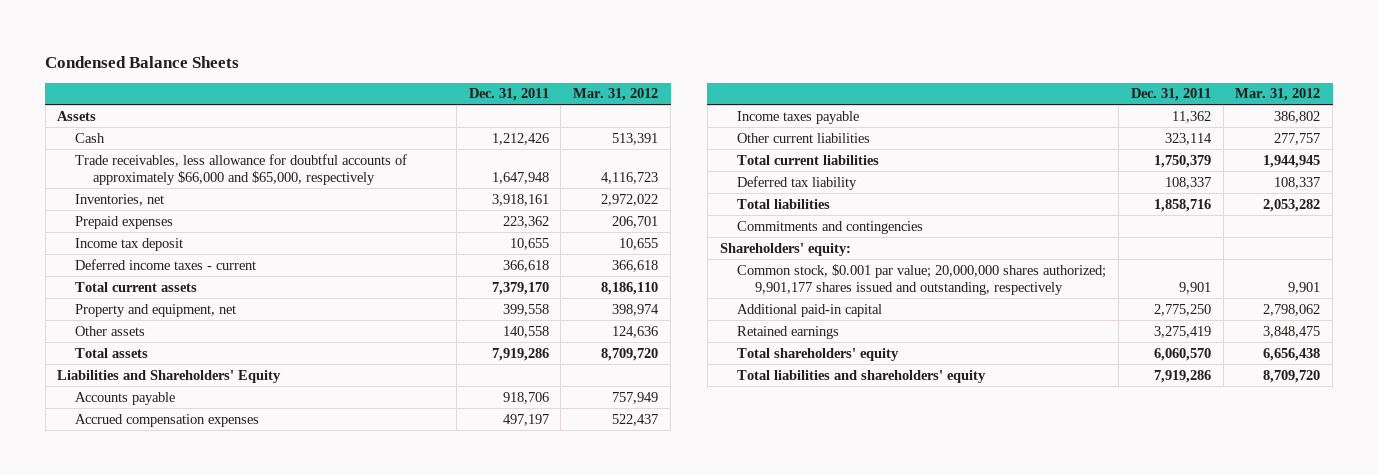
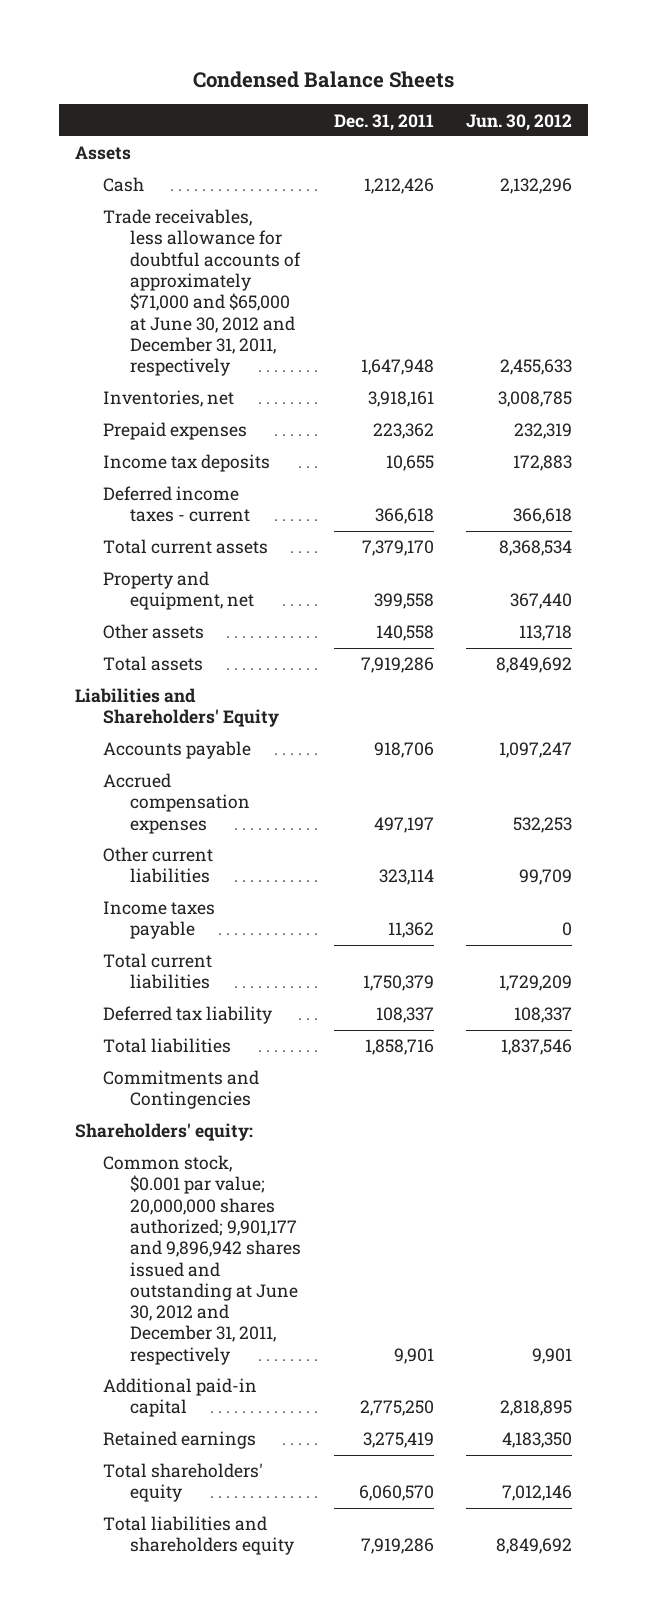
- | Dec. 31, 2011 | Mar. 31, 2012
+ | Dec. 31, 2011 | Jun. 30, 2012
- Trade receivables, less allowance for doubtful accounts of approximately $66,000 and $65,000, respectively | 1,647,948 | 4,116,723
+ Trade receivables, less allowance for doubtful accounts of approximately $71,000 and $65,000 at June 30, 2012 and December 31, 2011, respectively | 1,647,948 | 2,455,633
- Income tax deposit | 10,655 | 10,655
+ Income tax deposits | 10,655 | 172,883
moved down: Income taxes payable | 11,362 | 0
- Commitments and contingencies
+ Commitments and Contingencies
- Common stock, $0.001 par value; 20,000,000 shares authorized; 9,901,177 shares issued and outstanding, respectively | 9,901 | 9,901
+ Common stock, $0.001 par value; 20,000,000 shares authorized; 9,901,177 and 9,896,942 shares issued and outstanding at June 30, 2012 and December 31, 2011, respectively | 9,901 | 9,901
- Total liabilities and shareholders' equity | 7,919,286 | 8,709,720
+ Total liabilities and shareholders equity | 7,919,286 | 8,849,692

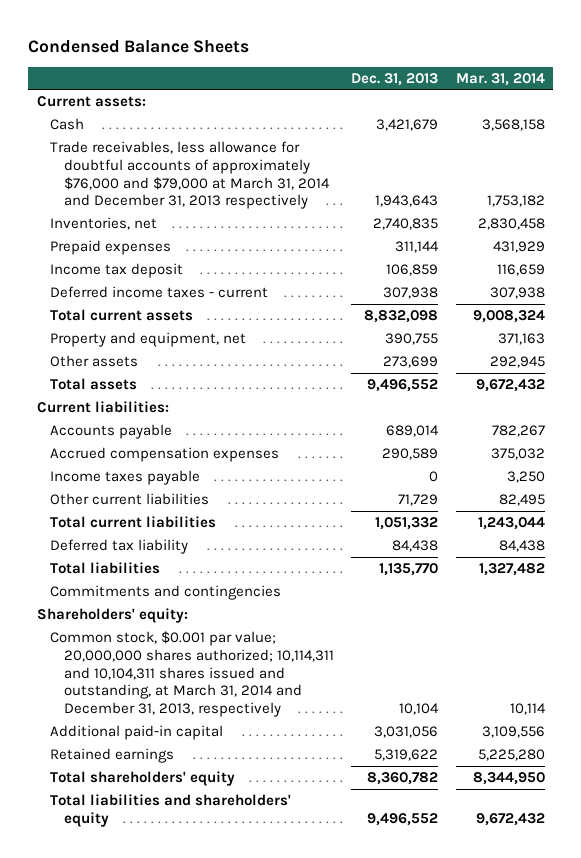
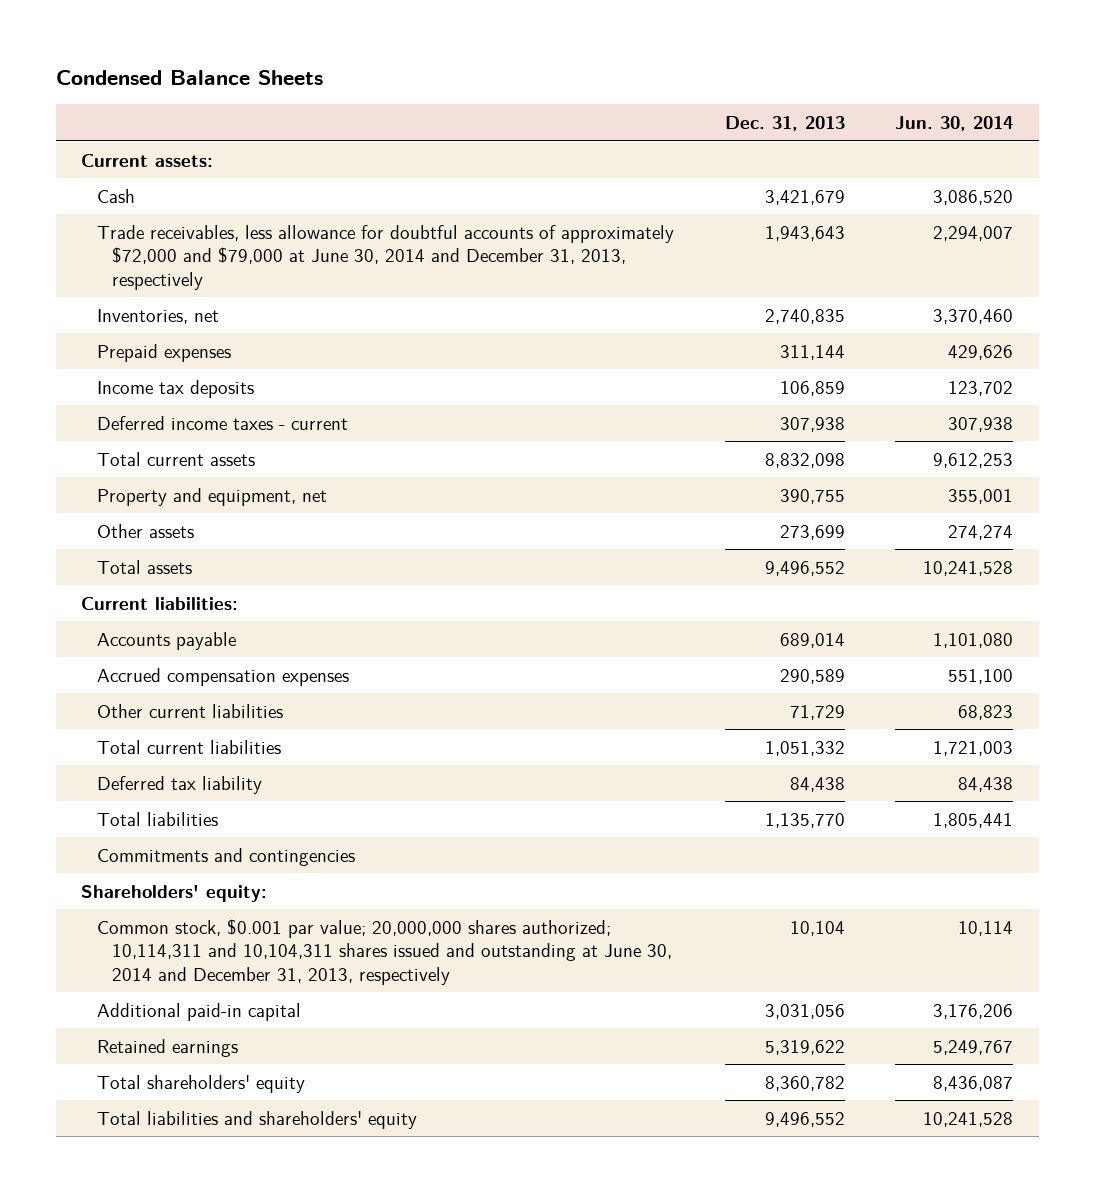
- | Dec. 31, 2013 | Mar. 31, 2014
+ | Dec. 31, 2013 | Jun. 30, 2014
- Trade receivables, less allowance for doubtful accounts of approximately $76,000 and $79,000 at March 31, 2014 and December 31, 2013 respectively | 1,943,643 | 1,753,182
+ Trade receivables, less allowance for doubtful accounts of approximately $72,000 and $79,000 at June 30, 2014 and December 31, 2013, respectively | 1,943,643 | 2,294,007
- Income tax deposit | 106,859 | 116,659
+ Income tax deposits | 106,859 | 123,702
- Income taxes payable | 0 | 3,250
- Common stock, $0.001 par value; 20,000,000 shares authorized; 10,114,311 and 10,104,311 shares issued and outstanding, at March 31, 2014 and December 31, 2013, respectively | 10,104 | 10,114
+ Common stock, $0.001 par value; 20,000,000 shares authorized; 10,114,311 and 10,104,311 shares issued and outstanding at June 30, 2014 and December 31, 2013, respectively | 10,104 | 10,114

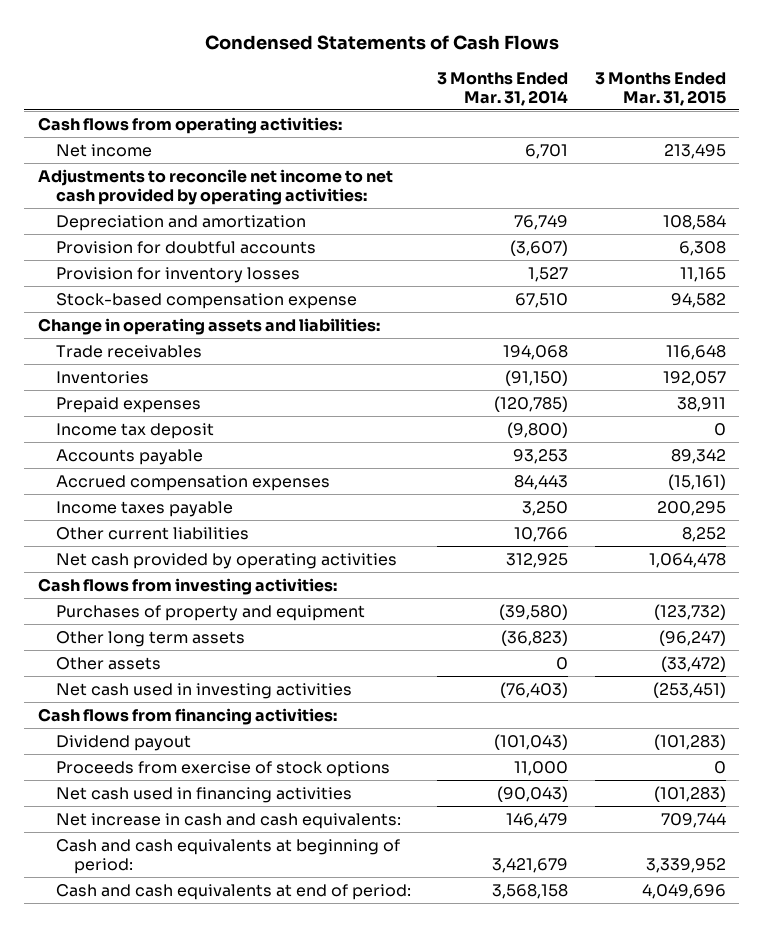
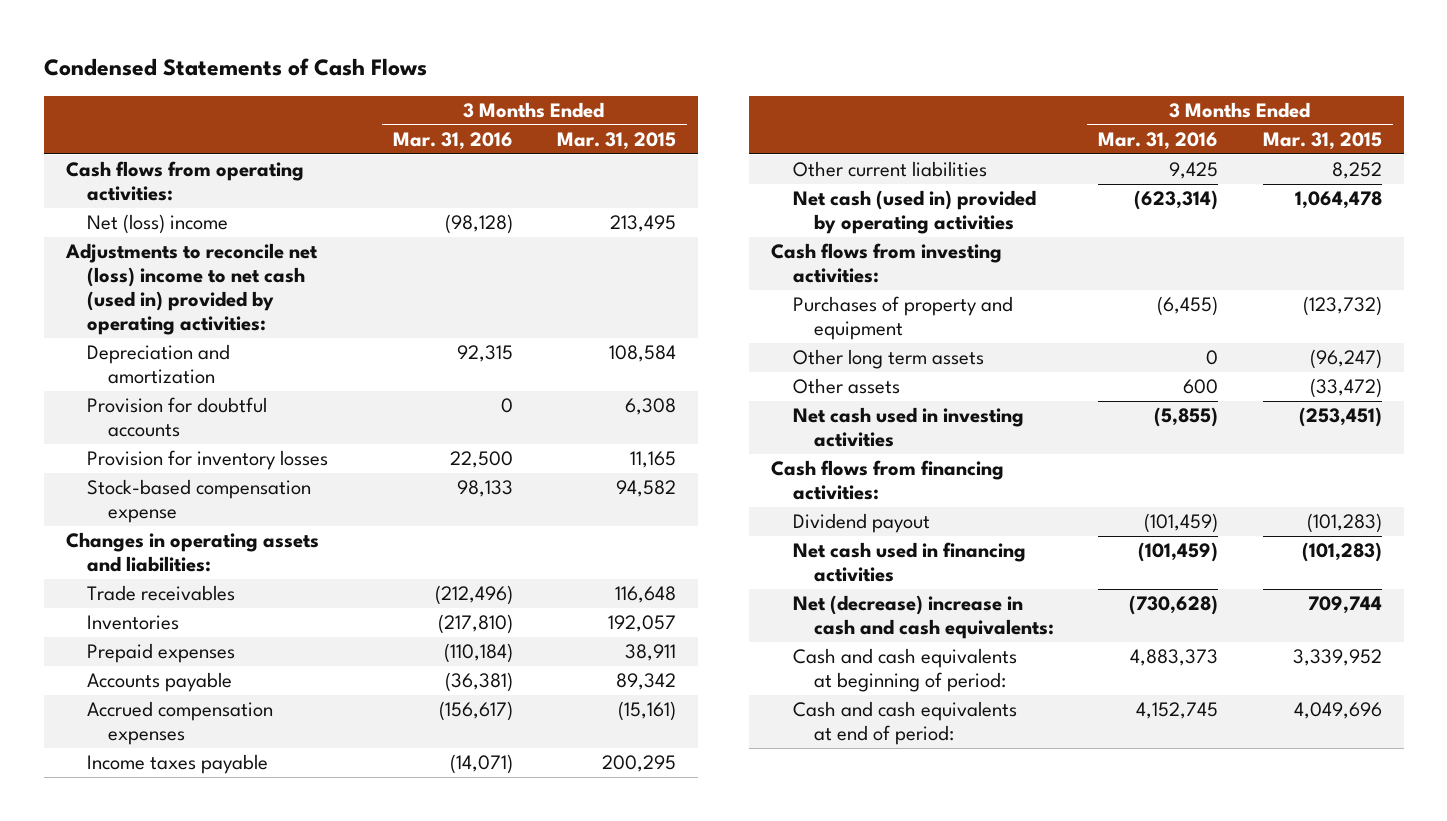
- | 3 Months Ended Mar. 31, 2014 | 3 Months Ended Mar. 31, 2015
+ | 3 Months Ended Mar. 31, 2016 | 3 Months Ended Mar. 31, 2015
- Net income | 6,701 | 213,495
- Adjustments to reconcile net income to net cash provided by operating activities:
+ Net (loss) income | (98,128) | 213,495
+ Adjustments to reconcile net (loss) income to net cash (used in) provided by operating activities:
- Change in operating assets and liabilities:
+ Changes in operating assets and liabilities:
- Income tax deposit | (9,800) | 0
- Net cash provided by operating activities | 312,925 | 1,064,478
+ Net cash (used in) provided by operating activities | (623,314) | 1,064,478
- Proceeds from exercise of stock options | 11,000 | 0
- Net increase in cash and cash equivalents: | 146,479 | 709,744
+ Net (decrease) increase in cash and cash equivalents: | (730,628) | 709,744

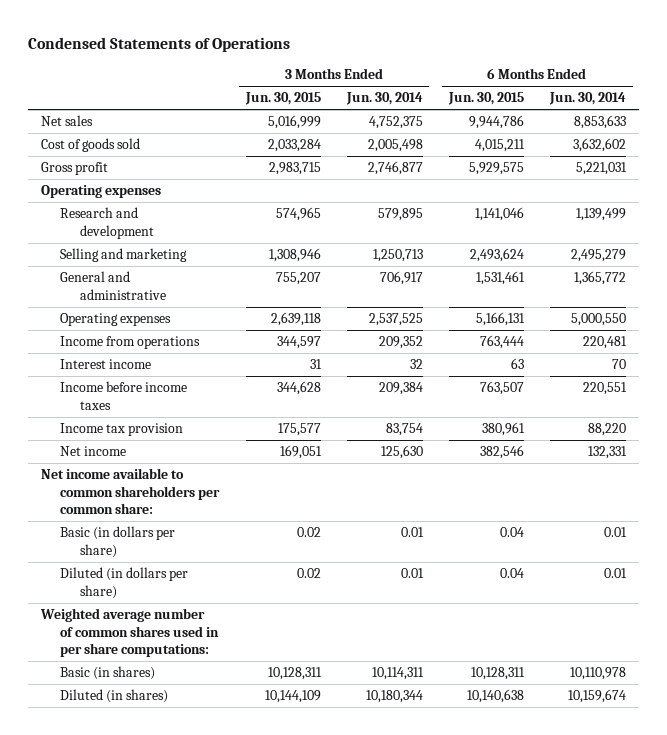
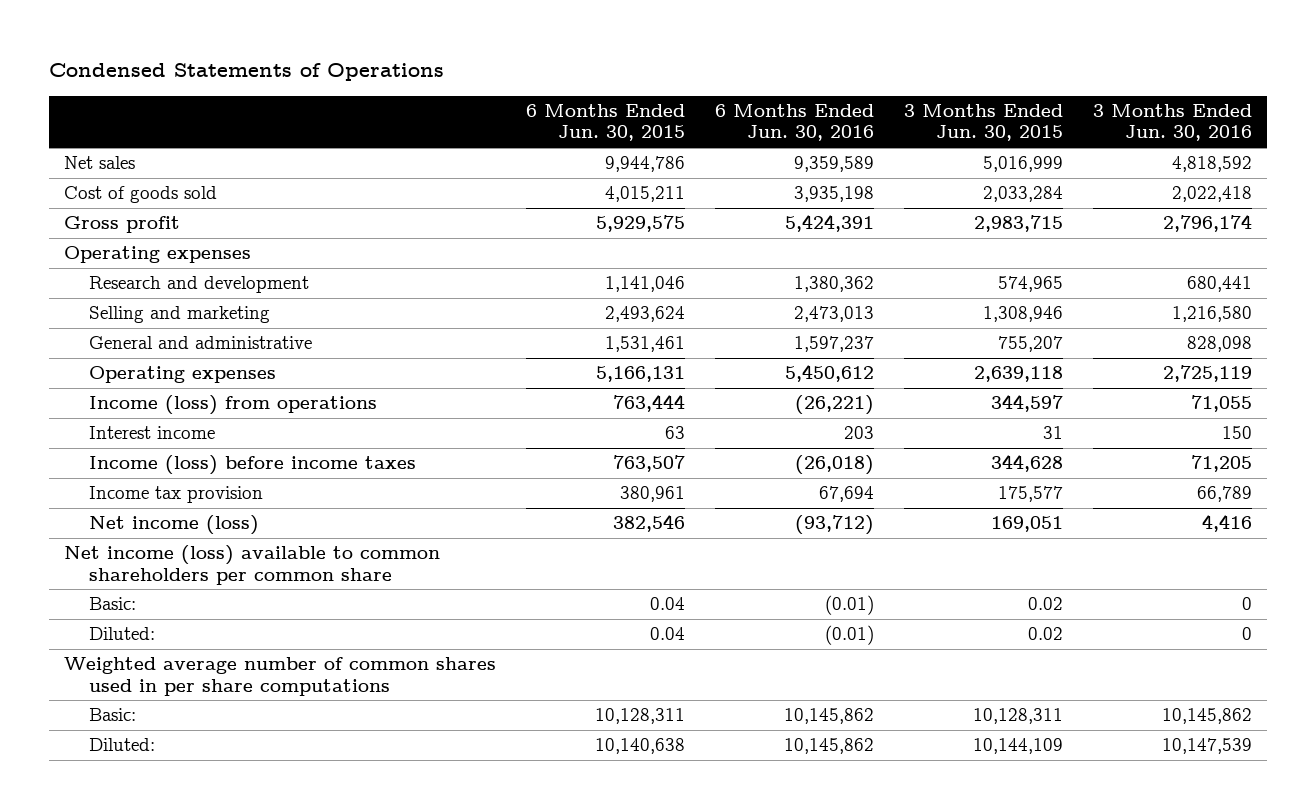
- | 3 Months Ended Jun. 30, 2015 | 3 Months Ended Jun. 30, 2014 | 6 Months Ended Jun. 30, 2015 | 6 Months Ended Jun. 30, 2014
+ | 6 Months Ended Jun. 30, 2015 | 6 Months Ended Jun. 30, 2016 | 3 Months Ended Jun. 30, 2015 | 3 Months Ended Jun. 30, 2016
- Income from operations | 344,597 | 209,352 | 763,444 | 220,481
+ Income (loss) from operations | 763,444 | (26,221) | 344,597 | 71,055
- Income before income taxes | 344,628 | 209,384 | 763,507 | 220,551
+ Income (loss) before income taxes | 763,507 | (26,018) | 344,628 | 71,205
- Net income | 169,051 | 125,630 | 382,546 | 132,331
- Net income available to common shareholders per common share:
- Basic (in dollars per share) | 0.02 | 0.01 | 0.04 | 0.01
- Diluted (in dollars per share) | 0.02 | 0.01 | 0.04 | 0.01
- Weighted average number of common shares used in per share computations:
- Basic (in shares) | 10,128,311 | 10,114,311 | 10,128,311 | 10,110,978
- Diluted (in shares) | 10,144,109 | 10,180,344 | 10,140,638 | 10,159,674
+ Net income (loss) | 382,546 | (93,712) | 169,051 | 4,416
+ Net income (loss) available to common shareholders per common share
+ Basic: | 0.04 | (0.01) | 0.02 | 0
+ Diluted: | 0.04 | (0.01) | 0.02 | 0
+ Weighted average number of common shares used in per share computations
+ Basic: | 10,128,311 | 10,145,862 | 10,128,311 | 10,145,862
+ Diluted: | 10,140,638 | 10,145,862 | 10,144,109 | 10,147,539

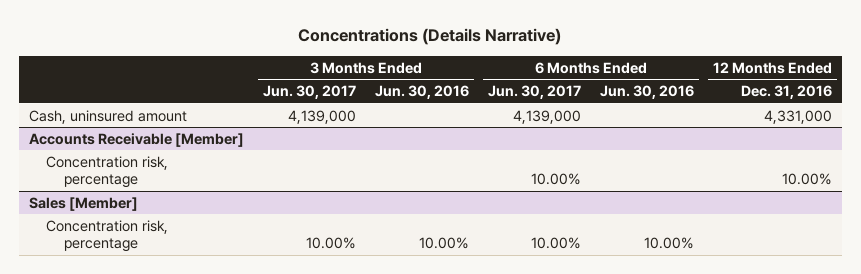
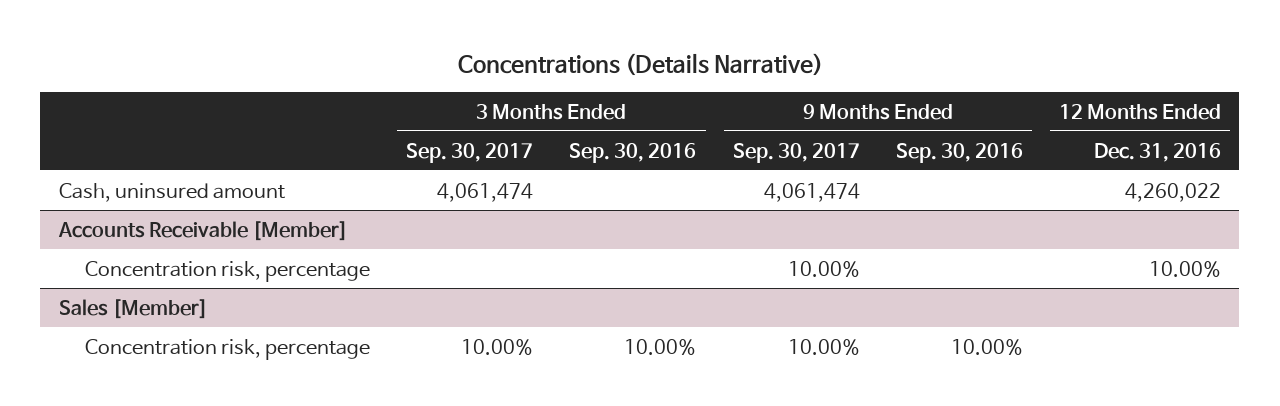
- | 3 Months Ended Jun. 30, 2017 | 3 Months Ended Jun. 30, 2016 | 6 Months Ended Jun. 30, 2017 | 6 Months Ended Jun. 30, 2016 | 12 Months Ended Dec. 31, 2016
+ | 3 Months Ended Sep. 30, 2017 | 3 Months Ended Sep. 30, 2016 | 9 Months Ended Sep. 30, 2017 | 9 Months Ended Sep. 30, 2016 | 12 Months Ended Dec. 31, 2016
- Cash, uninsured amount | 4,139,000 | | 4,139,000 | | 4,331,000
+ Cash, uninsured amount | 4,061,474 | | 4,061,474 | | 4,260,022

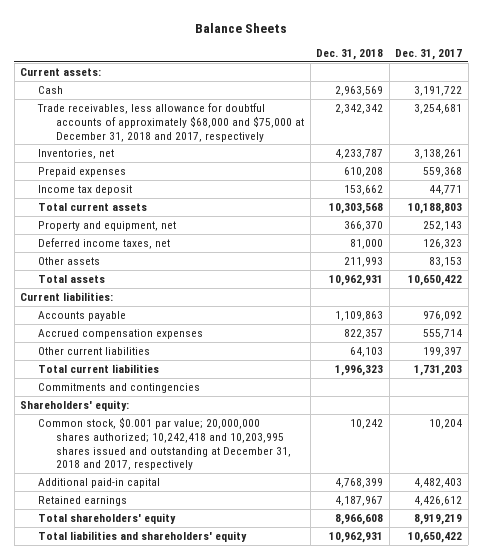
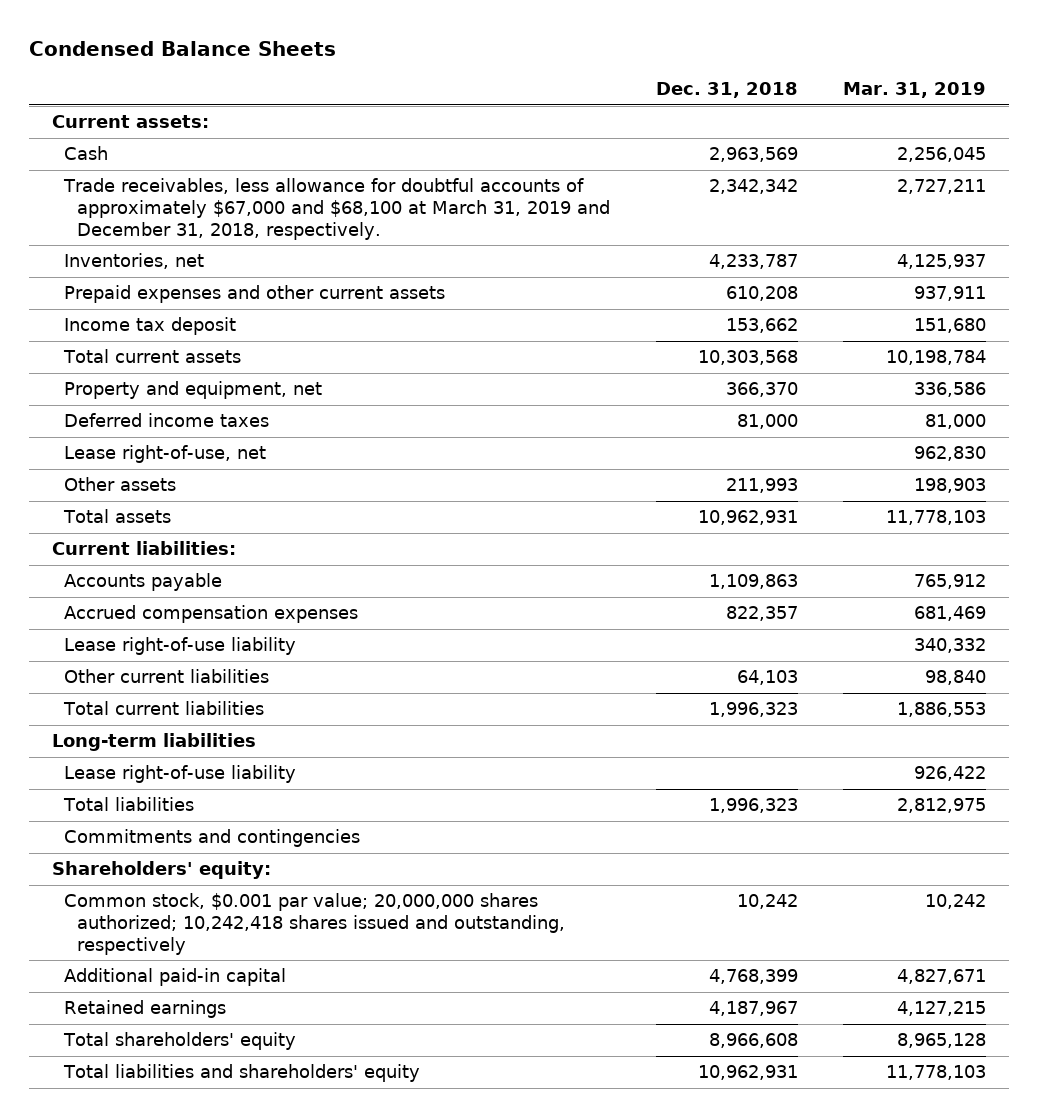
- Balance Sheets
+ Condensed Balance Sheets
- | Dec. 31, 2018 | Dec. 31, 2017
+ | Dec. 31, 2018 | Mar. 31, 2019
- Trade receivables, less allowance for doubtful accounts of approximately $68,000 and $75,000 at December 31, 2018 and 2017, respectively | 2,342,342 | 3,254,681
+ Trade receivables, less allowance for doubtful accounts of approximately $67,000 and $68,100 at March 31, 2019 and December 31, 2018, respectively. | 2,342,342 | 2,727,211
- Prepaid expenses | 610,208 | 559,368
+ Prepaid expenses and other current assets | 610,208 | 937,911
- Deferred income taxes, net | 81,000 | 126,323
+ Deferred income taxes | 81,000 | 81,000
+ Lease right-of-use, net | | 962,830
+ Lease right-of-use liability | | 340,332
+ Long-term liabilities
+ Lease right-of-use liability | | 926,422
+ Total liabilities | 1,996,323 | 2,812,975
- Common stock, $0.001 par value; 20,000,000 shares authorized; 10,242,418 and 10,203,995 shares issued and outstanding at December 31, 2018 and 2017, respectively | 10,242 | 10,204
+ Common stock, $0.001 par value; 20,000,000 shares authorized; 10,242,418 shares issued and outstanding, respectively | 10,242 | 10,242

